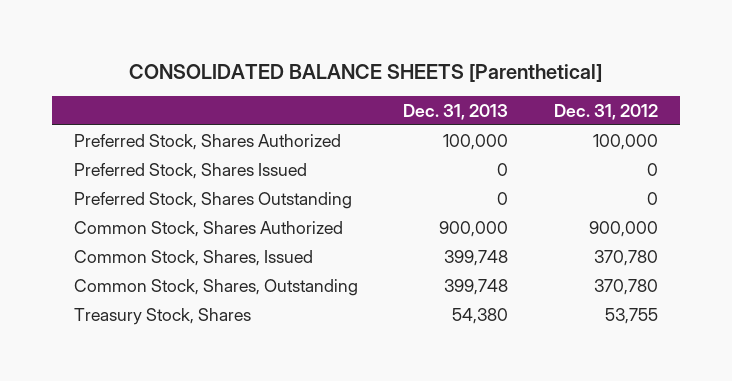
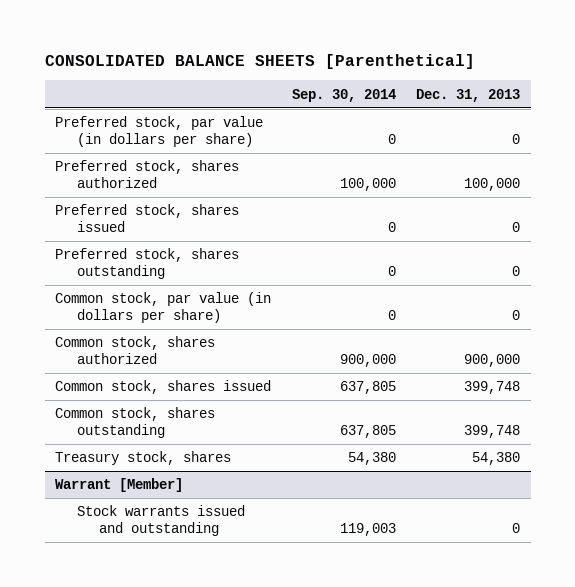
- | Dec. 31, 2013 | Dec. 31, 2012
+ | Sep. 30, 2014 | Dec. 31, 2013
- Preferred Stock, Shares Authorized | 100,000 | 100,000
- Preferred Stock, Shares Issued | 0 | 0
- Preferred Stock, Shares Outstanding | 0 | 0
- Common Stock, Shares Authorized | 900,000 | 900,000
- Common Stock, Shares, Issued | 399,748 | 370,780
- Common Stock, Shares, Outstanding | 399,748 | 370,780
- Treasury Stock, Shares | 54,380 | 53,755
+ Preferred stock, par value (in dollars per share) | 0 | 0
+ Preferred stock, shares authorized | 100,000 | 100,000
+ Preferred stock, shares issued | 0 | 0
+ Preferred stock, shares outstanding | 0 | 0
+ Common stock, par value (in dollars per share) | 0 | 0
+ Common stock, shares authorized | 900,000 | 900,000
+ Common stock, shares issued | 637,805 | 399,748
+ Common stock, shares outstanding | 637,805 | 399,748
+ Treasury stock, shares | 54,380 | 54,380
+ Warrant [Member]
+ Stock warrants issued and outstanding | 119,003 | 0

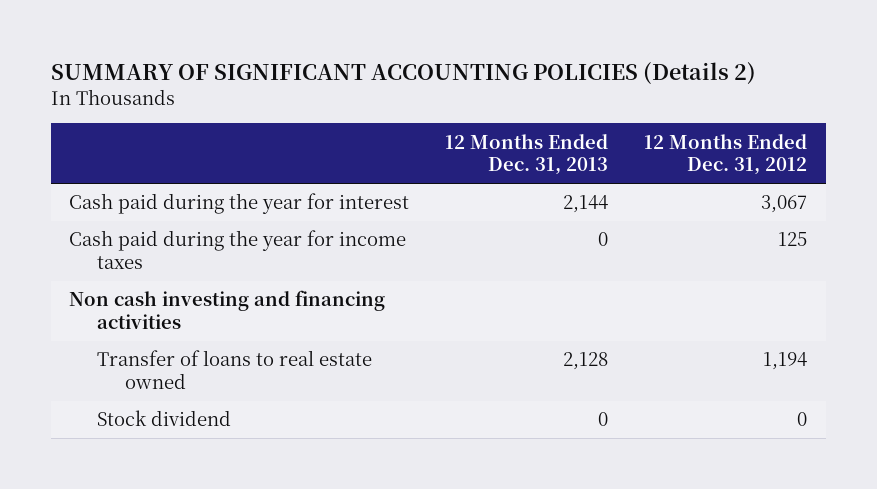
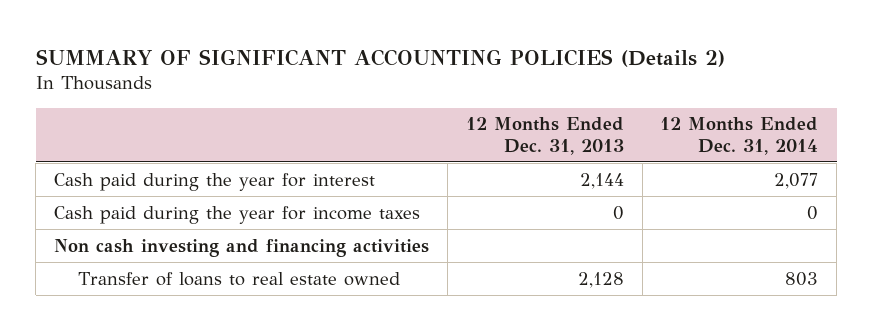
- | 12 Months Ended Dec. 31, 2013 | 12 Months Ended Dec. 31, 2012
+ | 12 Months Ended Dec. 31, 2013 | 12 Months Ended Dec. 31, 2014
- Stock dividend | 0 | 0

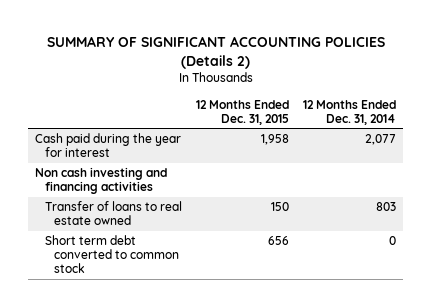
- | 12 Months Ended Dec. 31, 2013 | 12 Months Ended Dec. 31, 2014
+ | 12 Months Ended Dec. 31, 2015 | 12 Months Ended Dec. 31, 2014
- Cash paid during the year for income taxes | 0 | 0
+ Short term debt converted to common stock | 656 | 0

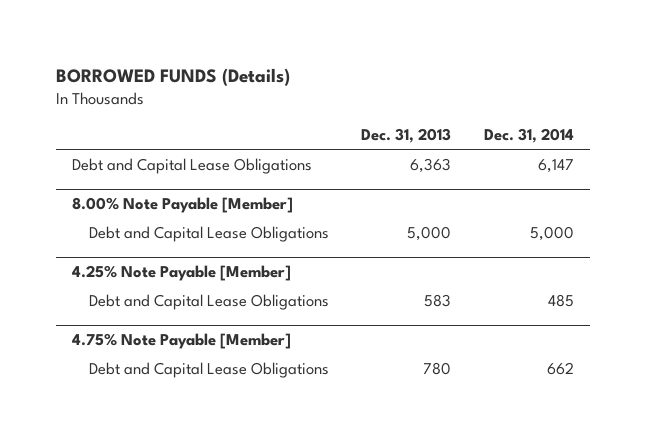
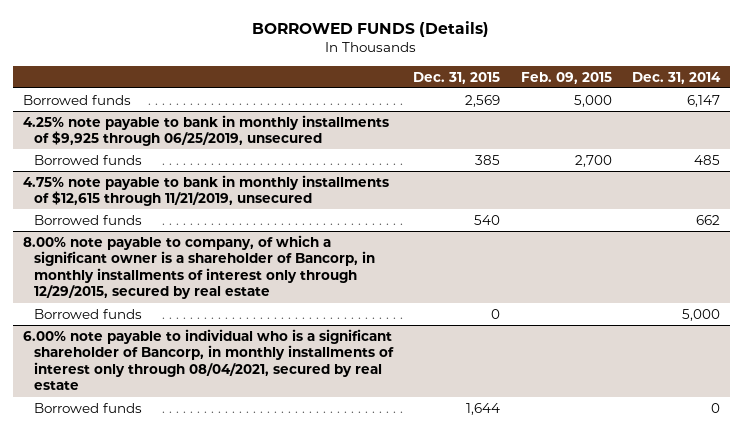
- | Dec. 31, 2013 | Dec. 31, 2014
+ | Dec. 31, 2015 | Feb. 09, 2015 | Dec. 31, 2014
- Debt and Capital Lease Obligations | 6,363 | 6,147
- 8.00% Note Payable [Member]
- Debt and Capital Lease Obligations | 5,000 | 5,000
- 4.25% Note Payable [Member]
- Debt and Capital Lease Obligations | 583 | 485
- 4.75% Note Payable [Member]
- Debt and Capital Lease Obligations | 780 | 662
+ Borrowed funds | 2,569 | 5,000 | 6,147
+ 4.25% note payable to bank in monthly installments of $9,925 through 06/25/2019, unsecured
+ Borrowed funds | 385 | 2,700 | 485
+ 4.75% note payable to bank in monthly installments of $12,615 through 11/21/2019, unsecured
+ Borrowed funds | 540 | | 662
+ 8.00% note payable to company, of which a significant owner is a shareholder of Bancorp, in monthly installments of interest only through 12/29/2015, secured by real estate
+ Borrowed funds | 0 | | 5,000
+ 6.00% note payable to individual who is a significant shareholder of Bancorp, in monthly installments of interest only through 08/04/2021, secured by real estate
+ Borrowed funds | 1,644 | | 0

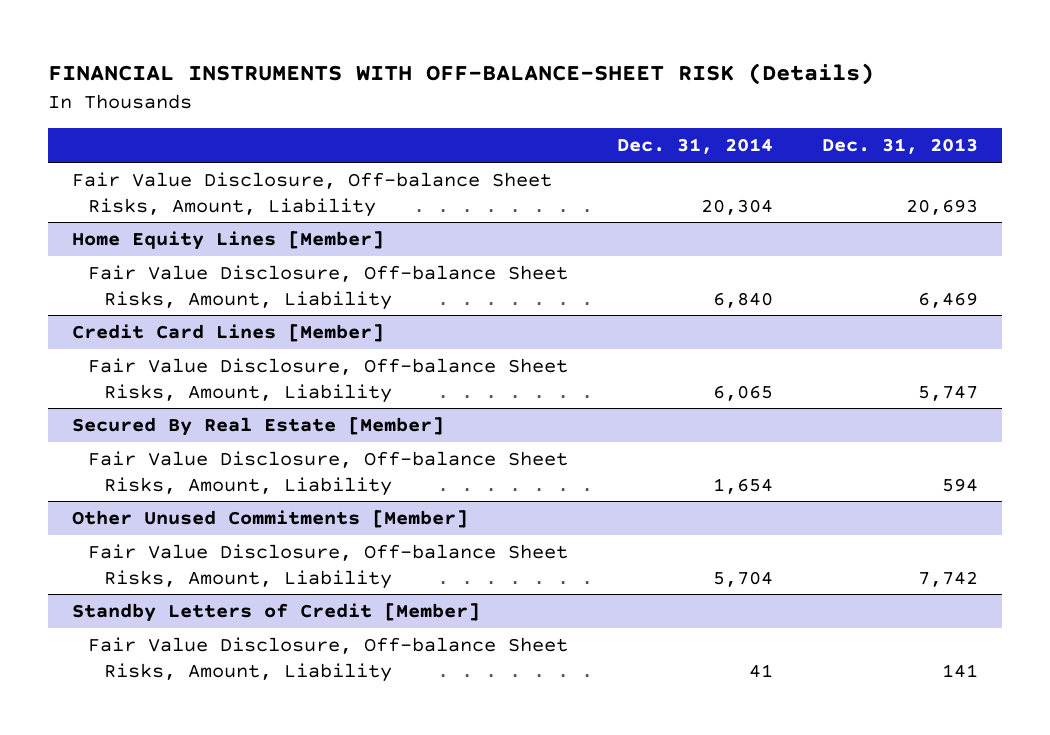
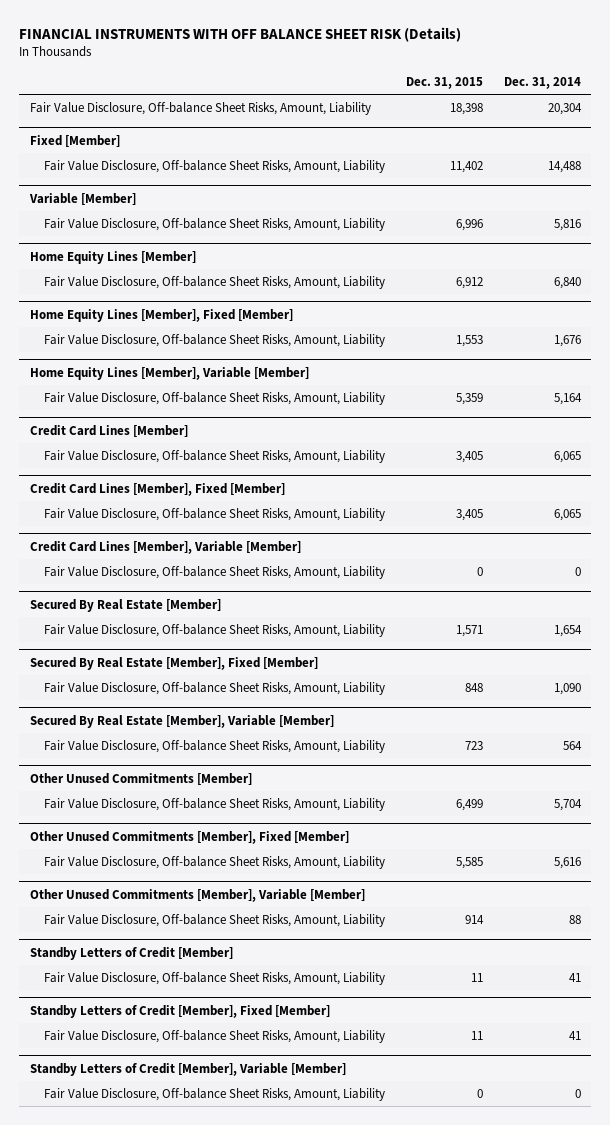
- FINANCIAL INSTRUMENTS WITH OFF-BALANCE-SHEET RISK (Details)
+ FINANCIAL INSTRUMENTS WITH OFF BALANCE SHEET RISK (Details)
- | Dec. 31, 2014 | Dec. 31, 2013
+ | Dec. 31, 2015 | Dec. 31, 2014
+ Fixed [Member]
+ Fair Value Disclosure, Off-balance Sheet Risks, Amount, Liability | 11,402 | 14,488
+ Variable [Member]
+ Fair Value Disclosure, Off-balance Sheet Risks, Amount, Liability | 6,996 | 5,816
+ Home Equity Lines [Member], Fixed [Member]
+ Fair Value Disclosure, Off-balance Sheet Risks, Amount, Liability | 1,553 | 1,676
+ Home Equity Lines [Member], Variable [Member]
+ Fair Value Disclosure, Off-balance Sheet Risks, Amount, Liability | 5,359 | 5,164
+ Credit Card Lines [Member], Fixed [Member]
+ Fair Value Disclosure, Off-balance Sheet Risks, Amount, Liability | 3,405 | 6,065
+ Credit Card Lines [Member], Variable [Member]
+ Fair Value Disclosure, Off-balance Sheet Risks, Amount, Liability | 0 | 0
+ Secured By Real Estate [Member], Fixed [Member]
+ Fair Value Disclosure, Off-balance Sheet Risks, Amount, Liability | 848 | 1,090
+ Secured By Real Estate [Member], Variable [Member]
+ Fair Value Disclosure, Off-balance Sheet Risks, Amount, Liability | 723 | 564
+ Other Unused Commitments [Member], Fixed [Member]
+ Fair Value Disclosure, Off-balance Sheet Risks, Amount, Liability | 5,585 | 5,616
+ Other Unused Commitments [Member], Variable [Member]
+ Fair Value Disclosure, Off-balance Sheet Risks, Amount, Liability | 914 | 88
+ Standby Letters of Credit [Member], Fixed [Member]
+ Fair Value Disclosure, Off-balance Sheet Risks, Amount, Liability | 11 | 41
+ Standby Letters of Credit [Member], Variable [Member]
+ Fair Value Disclosure, Off-balance Sheet Risks, Amount, Liability | 0 | 0

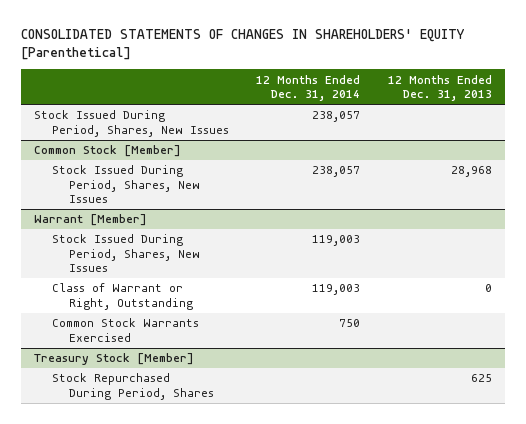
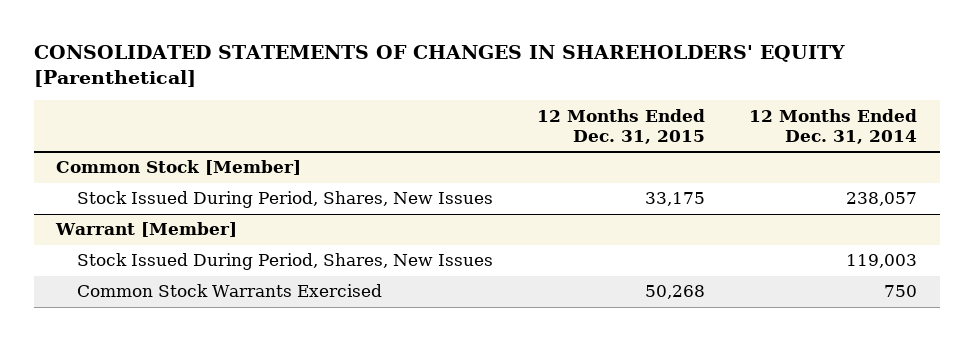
- | 12 Months Ended Dec. 31, 2014 | 12 Months Ended Dec. 31, 2013
+ | 12 Months Ended Dec. 31, 2015 | 12 Months Ended Dec. 31, 2014
- Stock Issued During Period, Shares, New Issues | 238,057 |
@ Warrant [Member]
- Class of Warrant or Right, Outstanding | 119,003 | 0
- Treasury Stock [Member]
- Stock Repurchased During Period, Shares | | 625

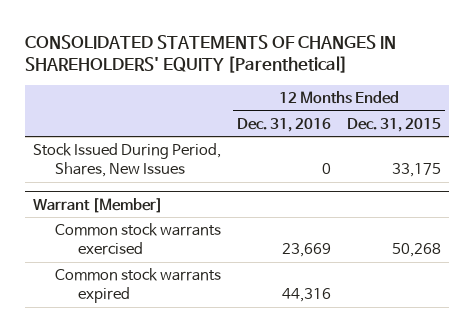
- | 12 Months Ended Dec. 31, 2015 | 12 Months Ended Dec. 31, 2014
+ | 12 Months Ended Dec. 31, 2016 | 12 Months Ended Dec. 31, 2015
- Common Stock [Member]
@ Warrant [Member]
- Stock Issued During Period, Shares, New Issues | | 119,003
- Common Stock Warrants Exercised | 50,268 | 750
+ Common stock warrants exercised | 23,669 | 50,268
+ Common stock warrants expired | 44,316 |

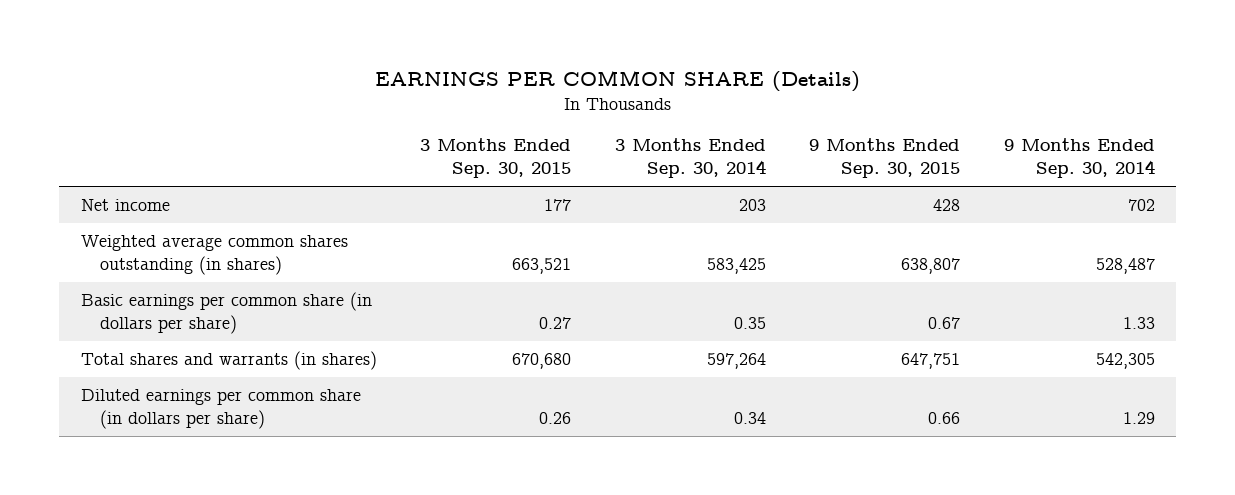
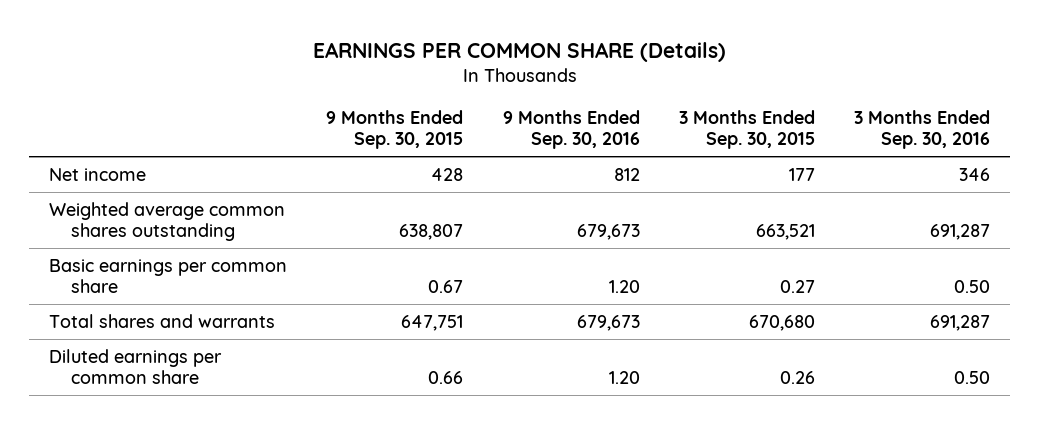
- | 3 Months Ended Sep. 30, 2015 | 3 Months Ended Sep. 30, 2014 | 9 Months Ended Sep. 30, 2015 | 9 Months Ended Sep. 30, 2014
+ | 9 Months Ended Sep. 30, 2015 | 9 Months Ended Sep. 30, 2016 | 3 Months Ended Sep. 30, 2015 | 3 Months Ended Sep. 30, 2016
- Weighted average common shares outstanding (in shares) | 663,521 | 583,425 | 638,807 | 528,487
- Basic earnings per common share (in dollars per share) | 0.27 | 0.35 | 0.67 | 1.33
- Total shares and warrants (in shares) | 670,680 | 597,264 | 647,751 | 542,305
- Diluted earnings per common share (in dollars per share) | 0.26 | 0.34 | 0.66 | 1.29
+ Weighted average common shares outstanding | 638,807 | 679,673 | 663,521 | 691,287
+ Basic earnings per common share | 0.67 | 1.20 | 0.27 | 0.50
+ Total shares and warrants | 647,751 | 679,673 | 670,680 | 691,287
+ Diluted earnings per common share | 0.66 | 1.20 | 0.26 | 0.50

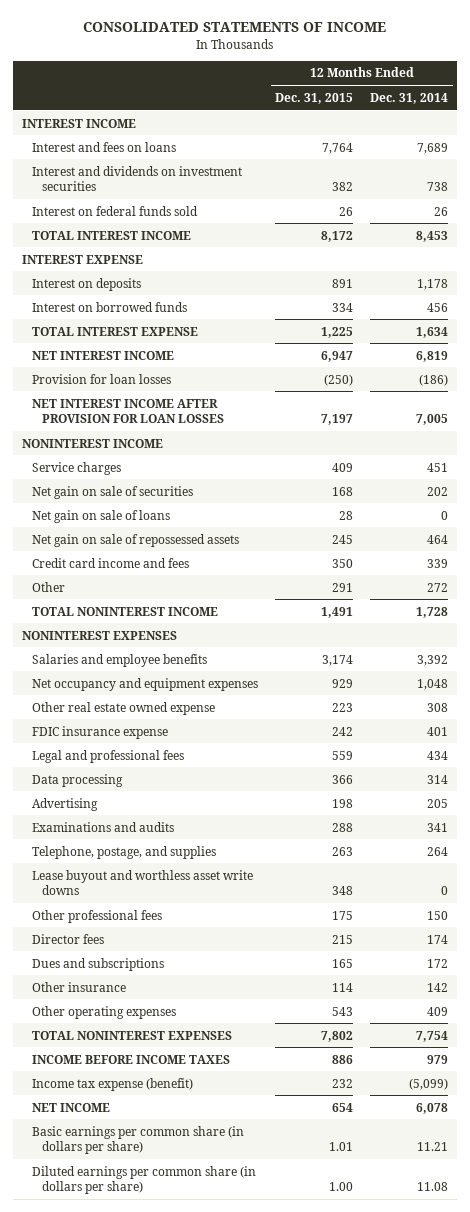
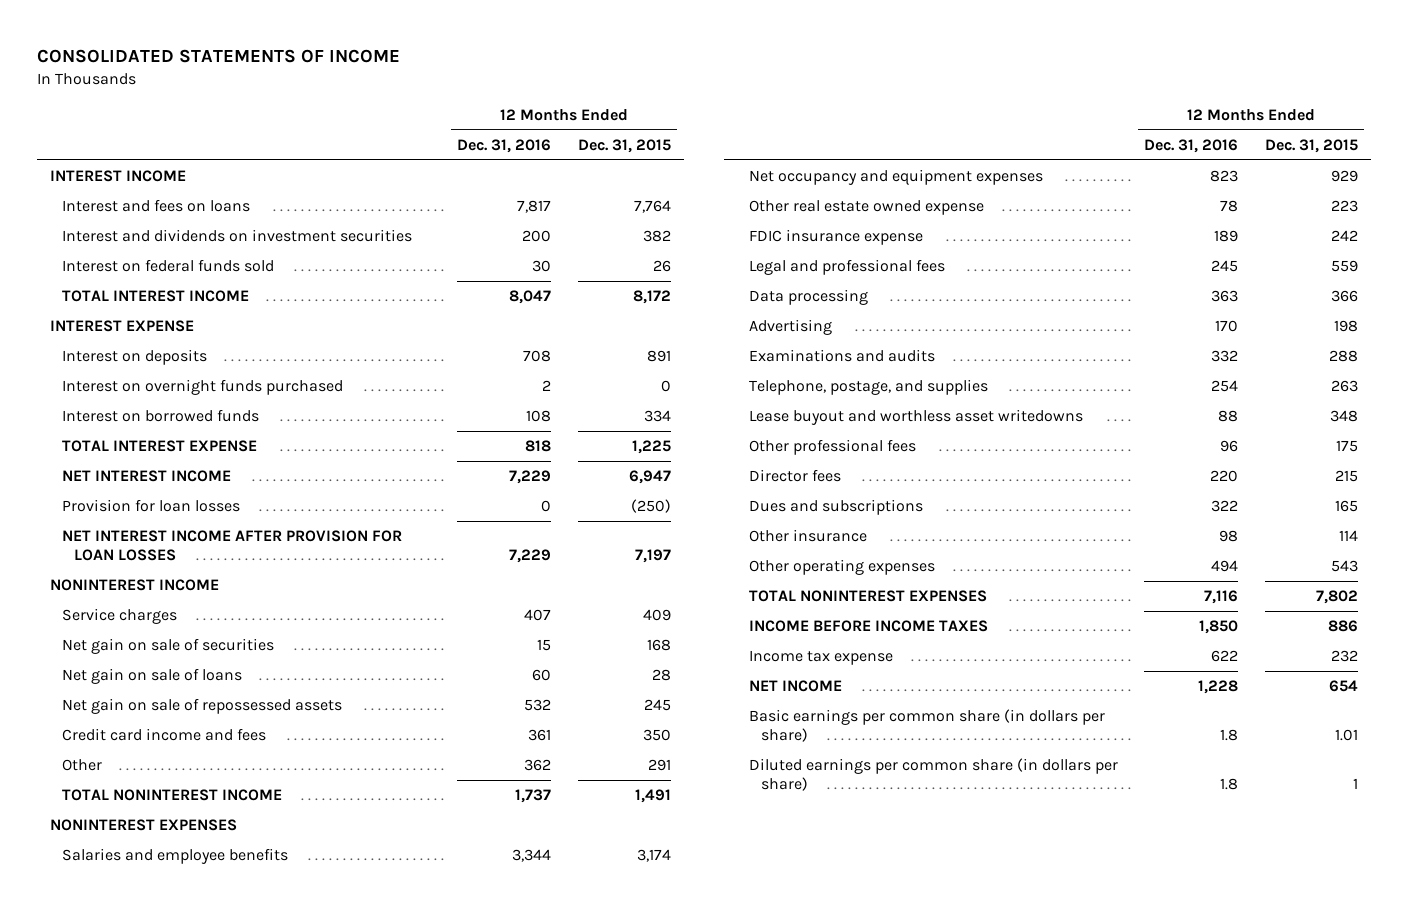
- | 12 Months Ended Dec. 31, 2015 | 12 Months Ended Dec. 31, 2014
+ | 12 Months Ended Dec. 31, 2016 | 12 Months Ended Dec. 31, 2015
+ Interest on overnight funds purchased | 2 | 0
- Lease buyout and worthless asset write downs | 348 | 0
+ Lease buyout and worthless asset writedowns | 88 | 348
- Income tax expense (benefit) | 232 | (5,099)
+ Income tax expense | 622 | 232
- Diluted earnings per common share (in dollars per share) | 1.00 | 11.08
+ Diluted earnings per common share (in dollars per share) | 1.8 | 1

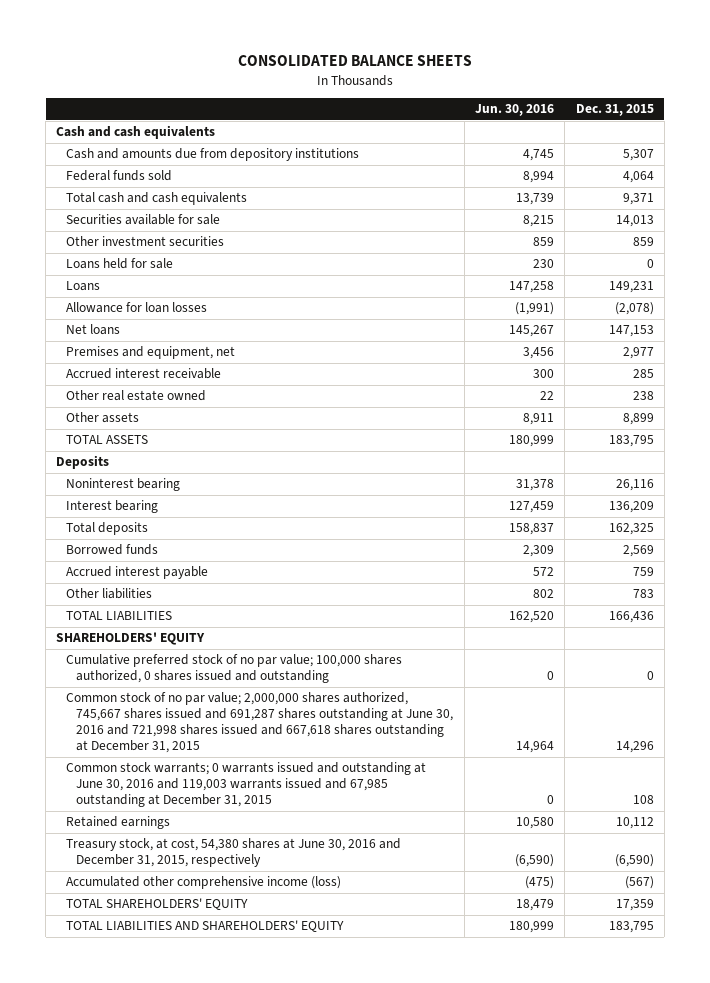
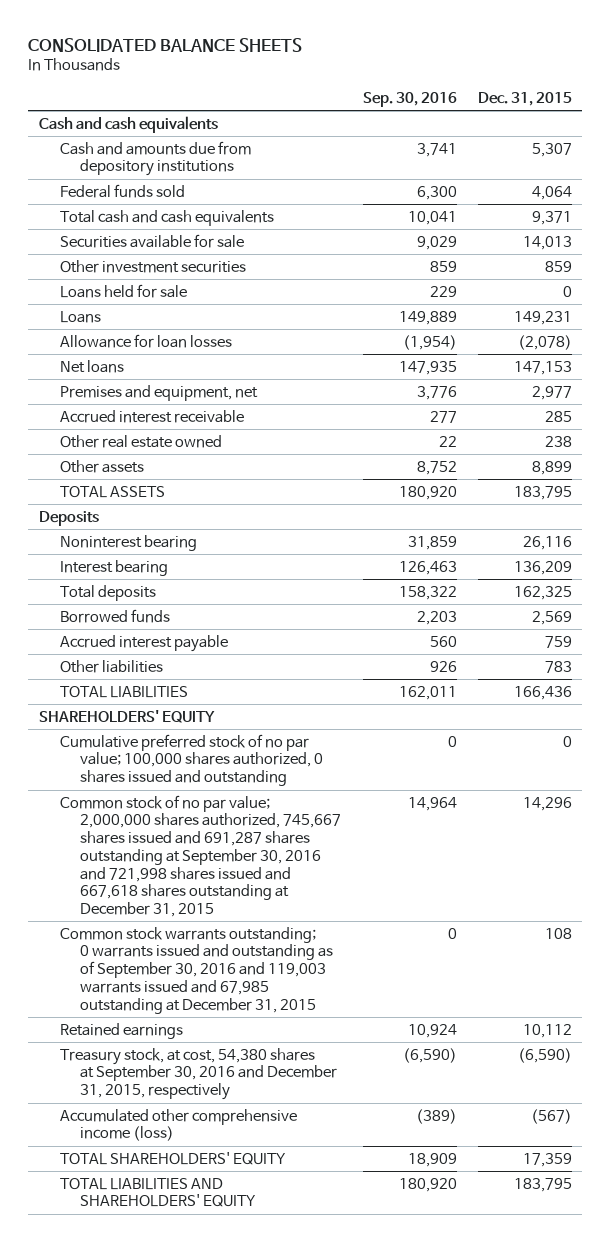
- | Jun. 30, 2016 | Dec. 31, 2015
+ | Sep. 30, 2016 | Dec. 31, 2015
- Common stock of no par value; 2,000,000 shares authorized, 745,667 shares issued and 691,287 shares outstanding at June 30, 2016 and 721,998 shares issued and 667,618 shares outstanding at December 31, 2015 | 14,964 | 14,296
- Common stock warrants; 0 warrants issued and outstanding at June 30, 2016 and 119,003 warrants issued and 67,985 outstanding at December 31, 2015 | 0 | 108
+ Common stock of no par value; 2,000,000 shares authorized, 745,667 shares issued and 691,287 shares outstanding at September 30, 2016 and 721,998 shares issued and 667,618 shares outstanding at December 31, 2015 | 14,964 | 14,296
+ Common stock warrants outstanding; 0 warrants issued and outstanding as of September 30, 2016 and 119,003 warrants issued and 67,985 outstanding at December 31, 2015 | 0 | 108
- Treasury stock, at cost, 54,380 shares at June 30, 2016 and December 31, 2015, respectively | (6,590) | (6,590)
+ Treasury stock, at cost, 54,380 shares at September 30, 2016 and December 31, 2015, respectively | (6,590) | (6,590)

